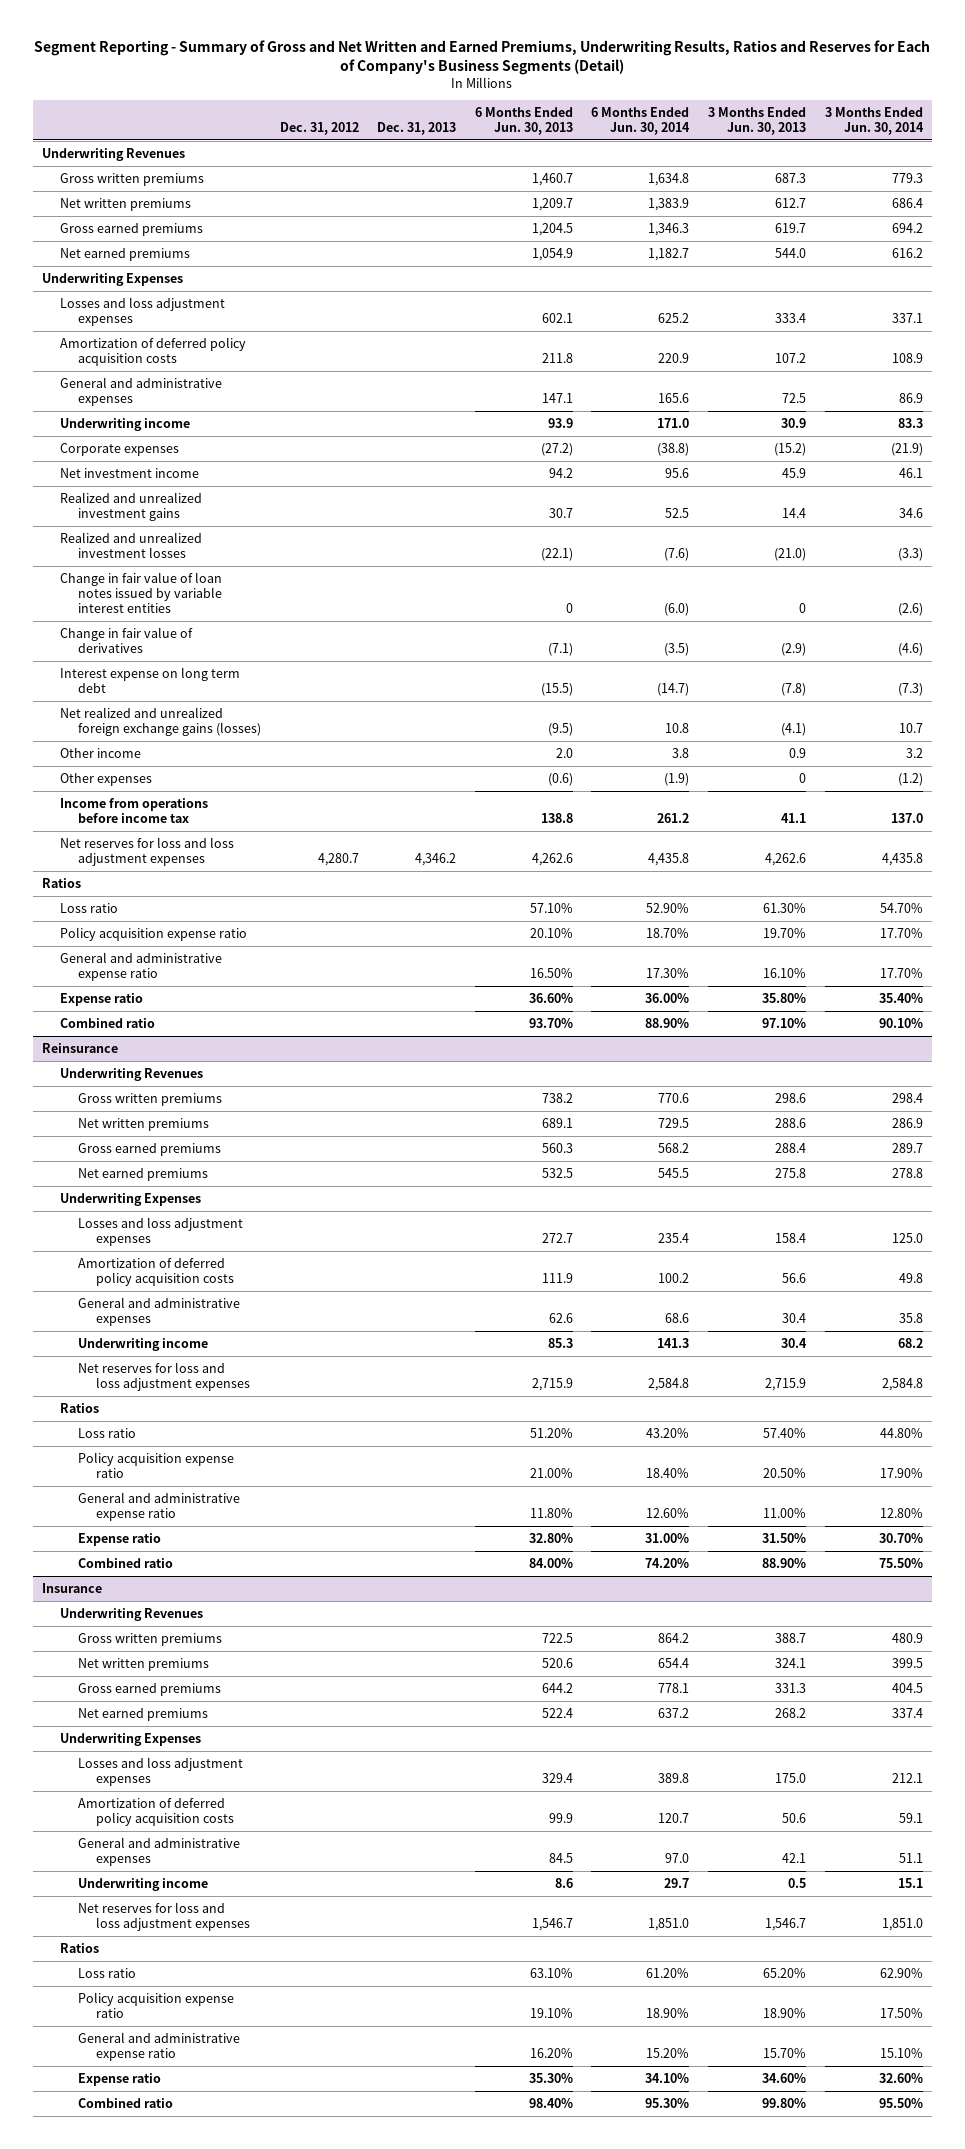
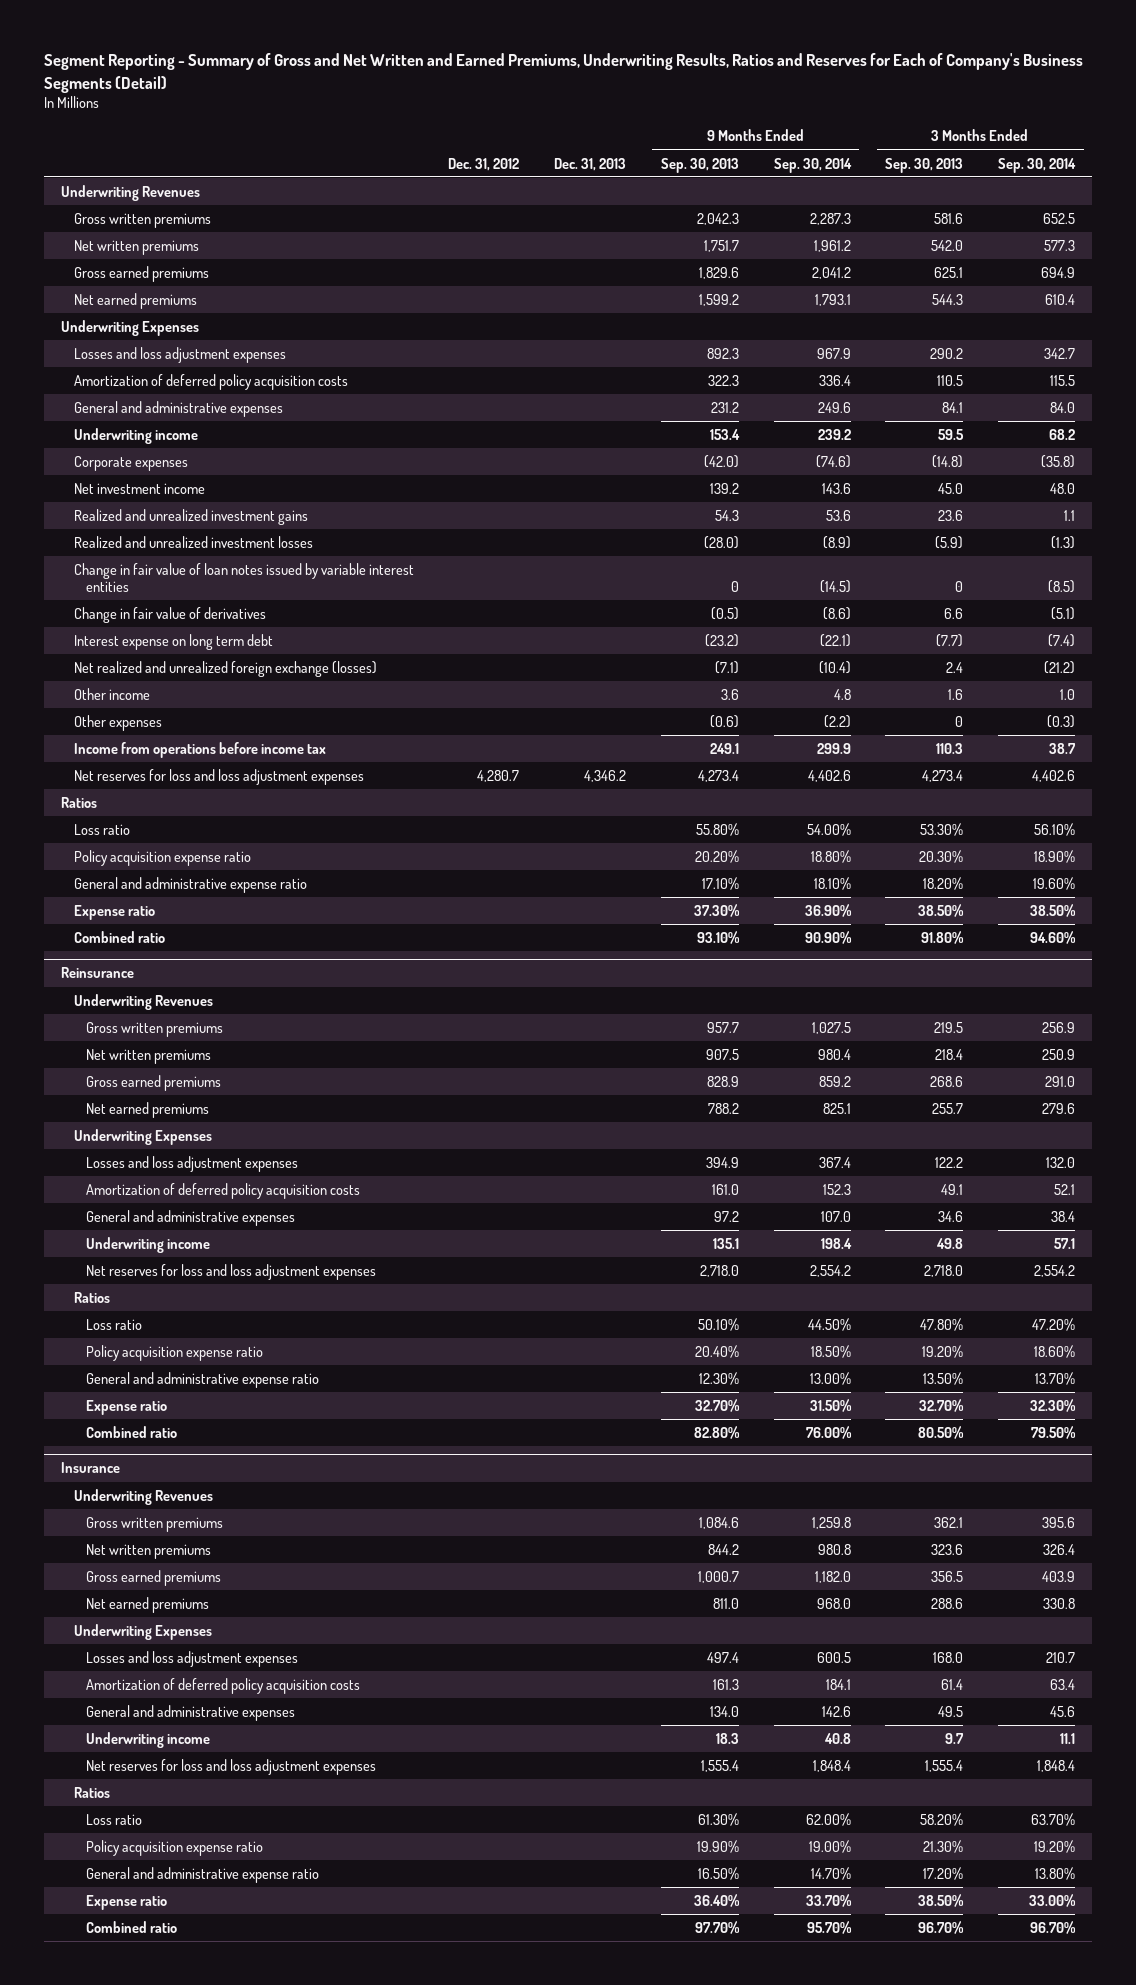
- | Dec. 31, 2012 | Dec. 31, 2013 | 6 Months Ended Jun. 30, 2013 | 6 Months Ended Jun. 30, 2014 | 3 Months Ended Jun. 30, 2013 | 3 Months Ended Jun. 30, 2014
+ | Dec. 31, 2012 | Dec. 31, 2013 | 9 Months Ended Sep. 30, 2013 | 9 Months Ended Sep. 30, 2014 | 3 Months Ended Sep. 30, 2013 | 3 Months Ended Sep. 30, 2014
- Net realized and unrealized foreign exchange gains (losses) | | | (9.5) | 10.8 | (4.1) | 10.7
+ Net realized and unrealized foreign exchange (losses) | | | (7.1) | (10.4) | 2.4 | (21.2)

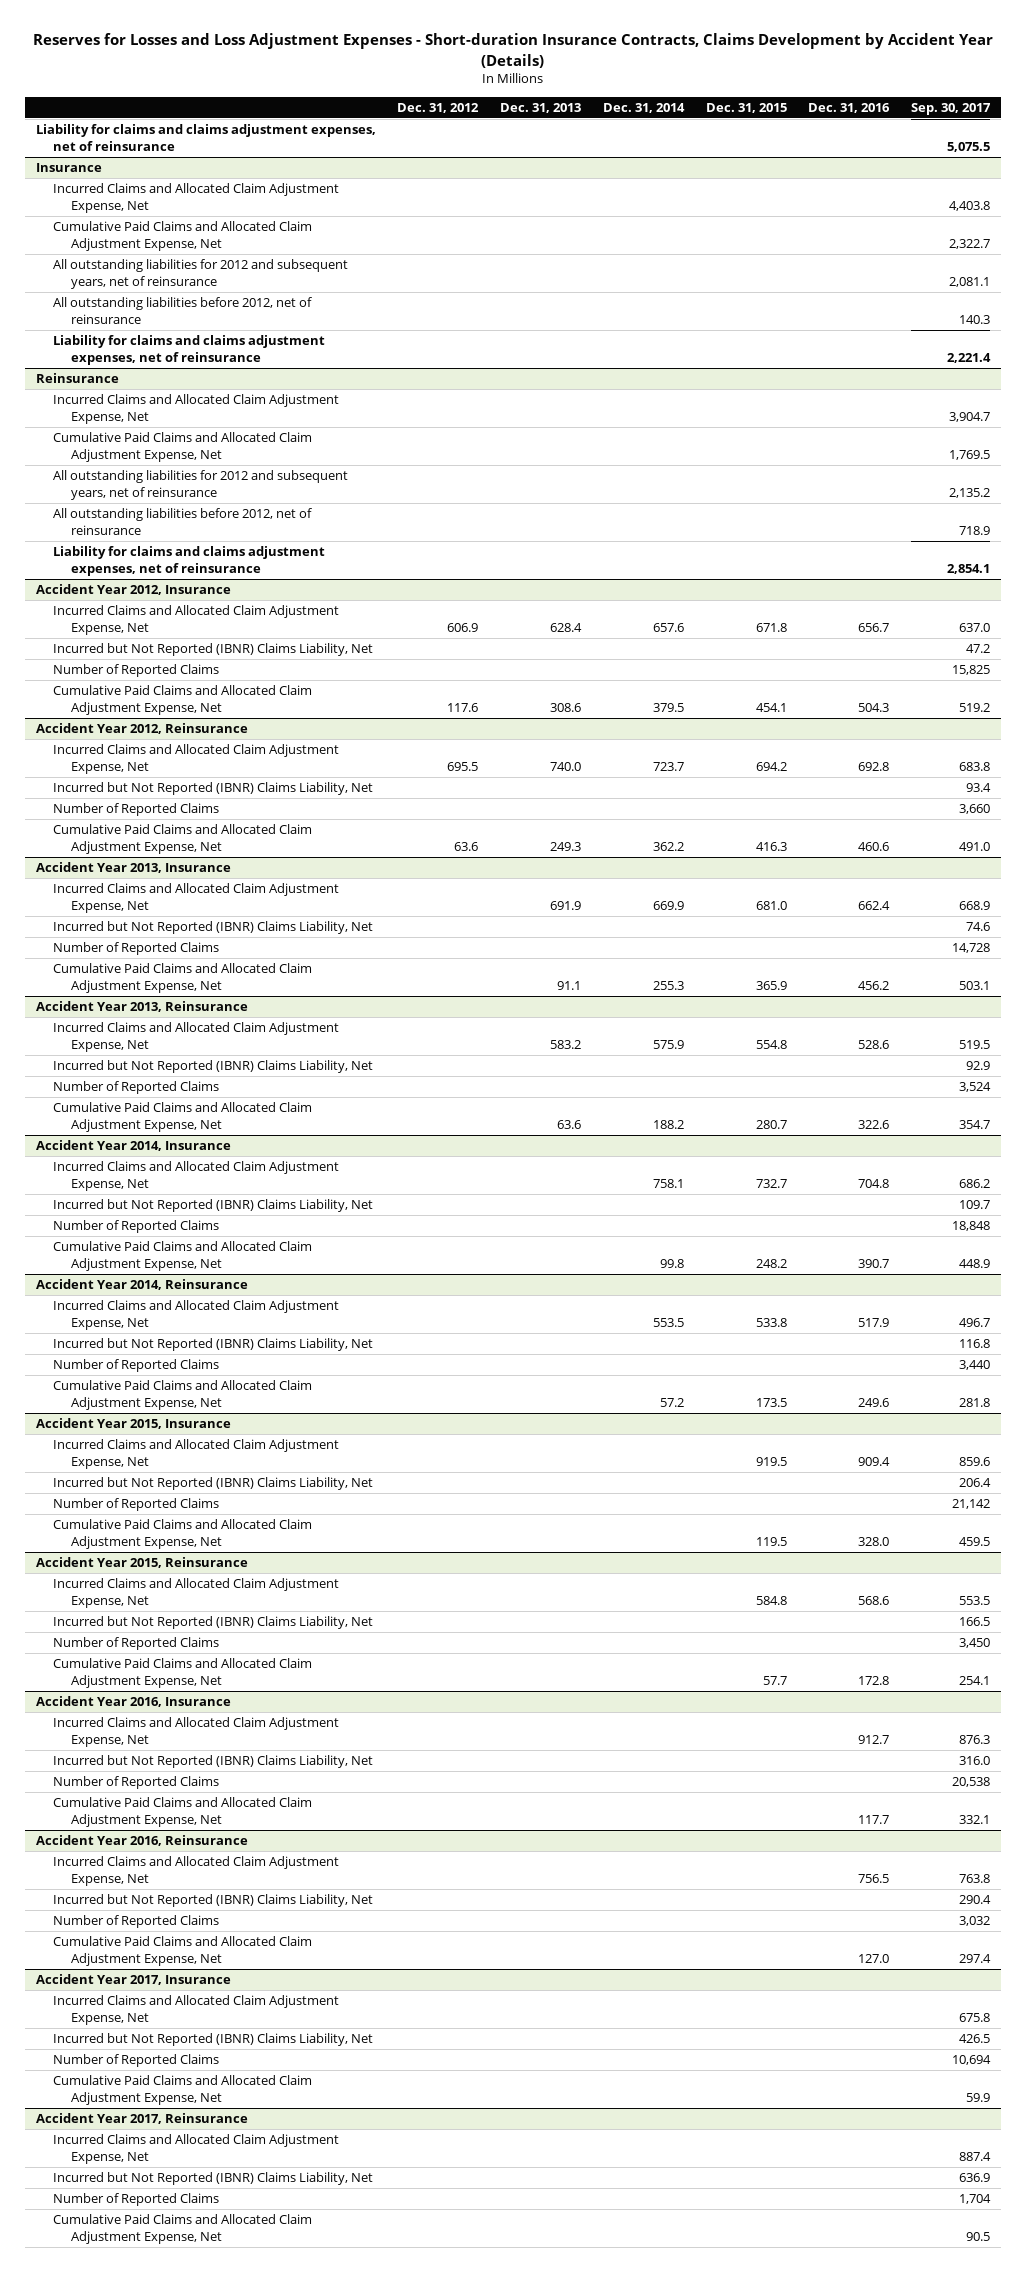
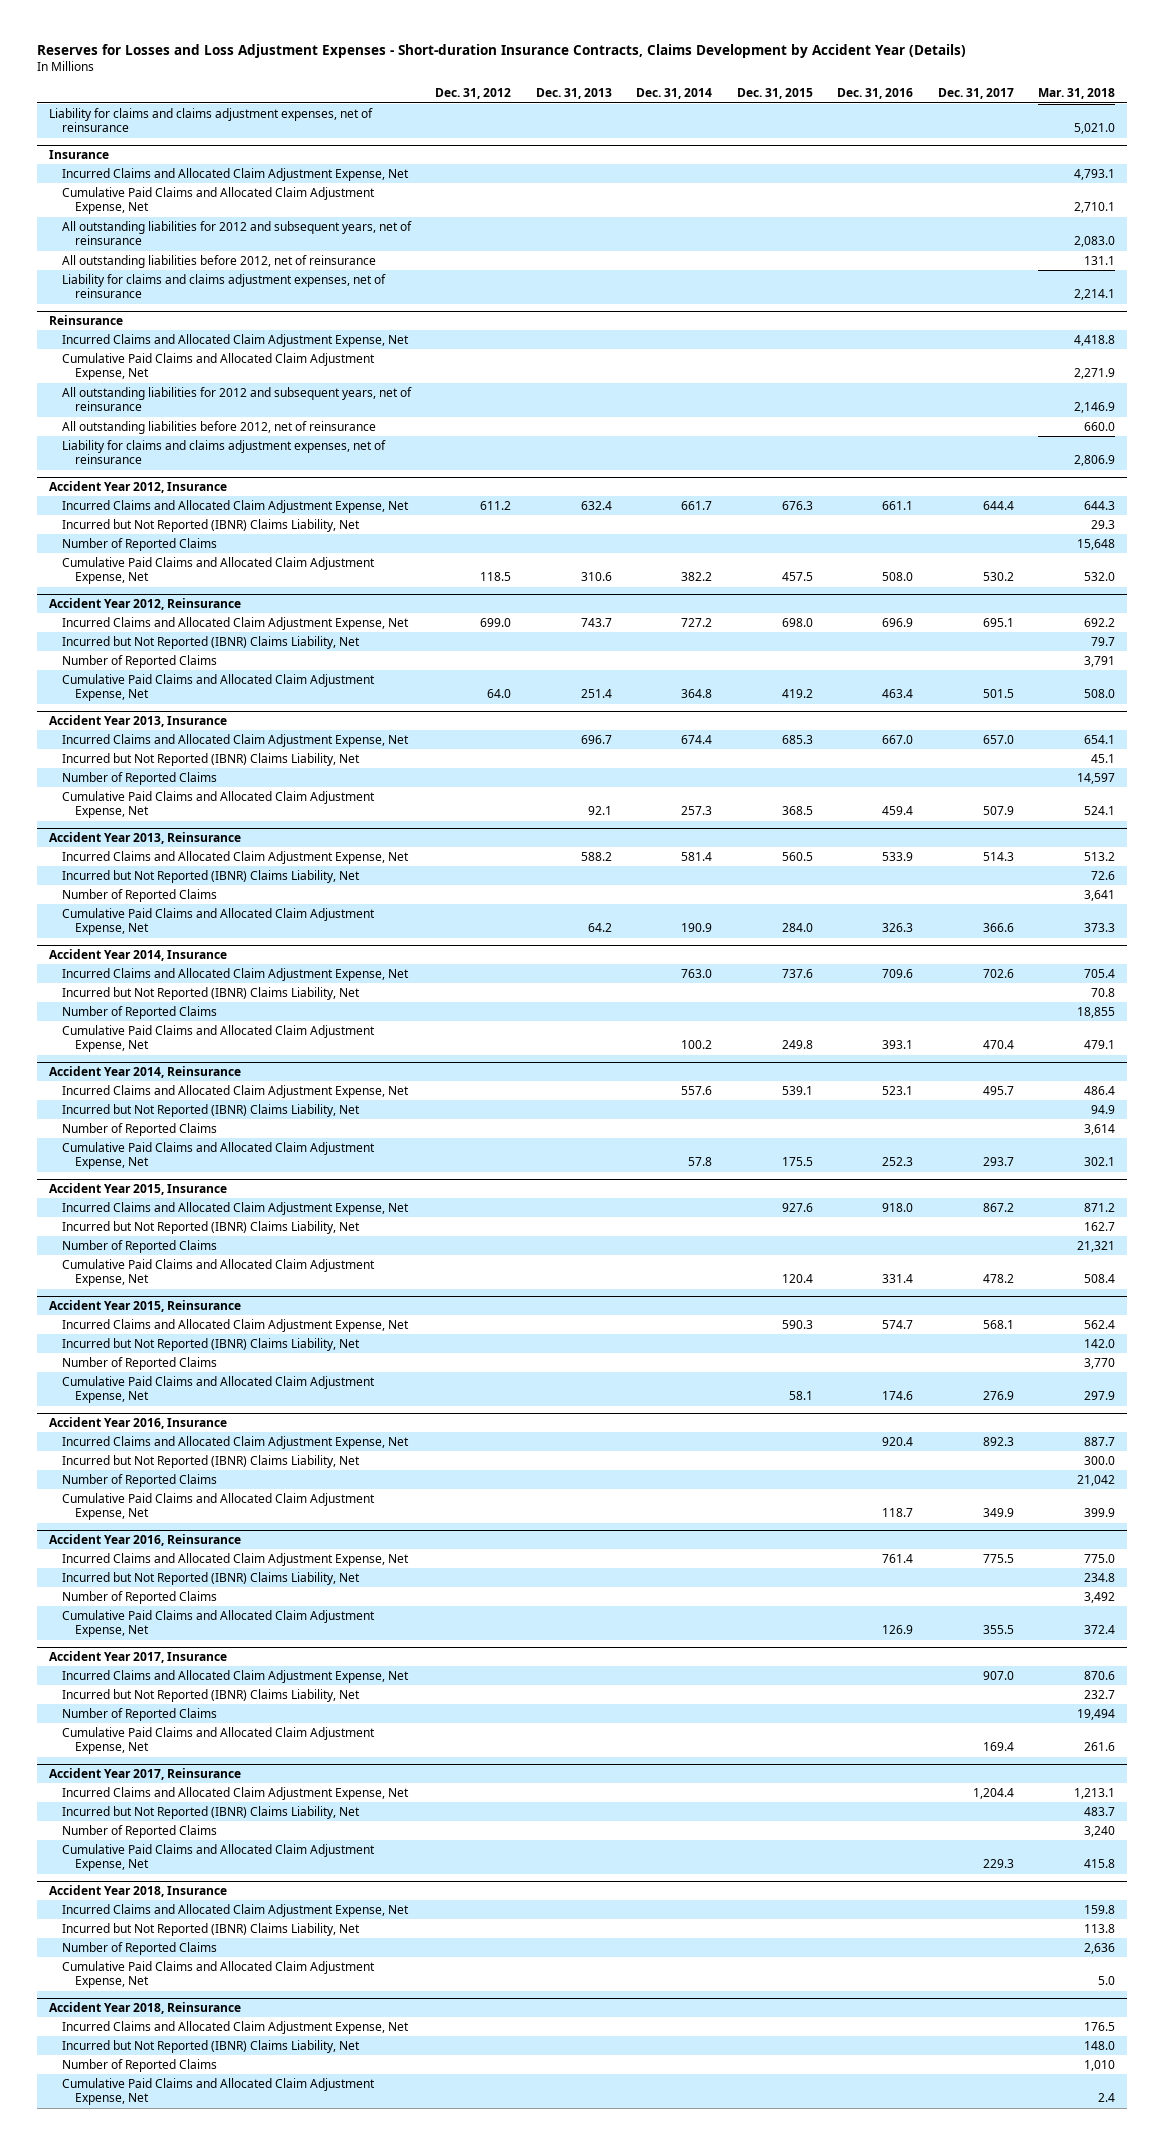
- | Dec. 31, 2012 | Dec. 31, 2013 | Dec. 31, 2014 | Dec. 31, 2015 | Dec. 31, 2016 | Sep. 30, 2017
+ | Dec. 31, 2012 | Dec. 31, 2013 | Dec. 31, 2014 | Dec. 31, 2015 | Dec. 31, 2016 | Dec. 31, 2017 | Mar. 31, 2018
@ Accident Year 2012, Insurance
- Incurred Claims and Allocated Claim Adjustment Expense, Net | 606.9 | 628.4 | 657.6 | 671.8 | 656.7 | 637.0
+ Incurred Claims and Allocated Claim Adjustment Expense, Net | 611.2 | 632.4 | 661.7 | 676.3 | 661.1 | 644.4 | 644.3
- Cumulative Paid Claims and Allocated Claim Adjustment Expense, Net | 117.6 | 308.6 | 379.5 | 454.1 | 504.3 | 519.2
+ Cumulative Paid Claims and Allocated Claim Adjustment Expense, Net | 118.5 | 310.6 | 382.2 | 457.5 | 508.0 | 530.2 | 532.0
@ Accident Year 2012, Reinsurance
- Incurred Claims and Allocated Claim Adjustment Expense, Net | 695.5 | 740.0 | 723.7 | 694.2 | 692.8 | 683.8
+ Incurred Claims and Allocated Claim Adjustment Expense, Net | 699.0 | 743.7 | 727.2 | 698.0 | 696.9 | 695.1 | 692.2
- Cumulative Paid Claims and Allocated Claim Adjustment Expense, Net | 63.6 | 249.3 | 362.2 | 416.3 | 460.6 | 491.0
+ Cumulative Paid Claims and Allocated Claim Adjustment Expense, Net | 64.0 | 251.4 | 364.8 | 419.2 | 463.4 | 501.5 | 508.0
@ Accident Year 2013, Insurance
- Incurred Claims and Allocated Claim Adjustment Expense, Net | | 691.9 | 669.9 | 681.0 | 662.4 | 668.9
+ Incurred Claims and Allocated Claim Adjustment Expense, Net | | 696.7 | 674.4 | 685.3 | 667.0 | 657.0 | 654.1
- Cumulative Paid Claims and Allocated Claim Adjustment Expense, Net | | 91.1 | 255.3 | 365.9 | 456.2 | 503.1
+ Cumulative Paid Claims and Allocated Claim Adjustment Expense, Net | | 92.1 | 257.3 | 368.5 | 459.4 | 507.9 | 524.1
@ Accident Year 2013, Reinsurance
- Incurred Claims and Allocated Claim Adjustment Expense, Net | | 583.2 | 575.9 | 554.8 | 528.6 | 519.5
+ Incurred Claims and Allocated Claim Adjustment Expense, Net | | 588.2 | 581.4 | 560.5 | 533.9 | 514.3 | 513.2
- Cumulative Paid Claims and Allocated Claim Adjustment Expense, Net | | 63.6 | 188.2 | 280.7 | 322.6 | 354.7
+ Cumulative Paid Claims and Allocated Claim Adjustment Expense, Net | | 64.2 | 190.9 | 284.0 | 326.3 | 366.6 | 373.3
@ Accident Year 2014, Insurance
- Incurred Claims and Allocated Claim Adjustment Expense, Net | | | 758.1 | 732.7 | 704.8 | 686.2
+ Incurred Claims and Allocated Claim Adjustment Expense, Net | | | 763.0 | 737.6 | 709.6 | 702.6 | 705.4
- Cumulative Paid Claims and Allocated Claim Adjustment Expense, Net | | | 99.8 | 248.2 | 390.7 | 448.9
+ Cumulative Paid Claims and Allocated Claim Adjustment Expense, Net | | | 100.2 | 249.8 | 393.1 | 470.4 | 479.1
@ Accident Year 2014, Reinsurance
- Incurred Claims and Allocated Claim Adjustment Expense, Net | | | 553.5 | 533.8 | 517.9 | 496.7
+ Incurred Claims and Allocated Claim Adjustment Expense, Net | | | 557.6 | 539.1 | 523.1 | 495.7 | 486.4
- Cumulative Paid Claims and Allocated Claim Adjustment Expense, Net | | | 57.2 | 173.5 | 249.6 | 281.8
+ Cumulative Paid Claims and Allocated Claim Adjustment Expense, Net | | | 57.8 | 175.5 | 252.3 | 293.7 | 302.1
@ Accident Year 2015, Insurance
- Incurred Claims and Allocated Claim Adjustment Expense, Net | | | | 919.5 | 909.4 | 859.6
+ Incurred Claims and Allocated Claim Adjustment Expense, Net | | | | 927.6 | 918.0 | 867.2 | 871.2
- Cumulative Paid Claims and Allocated Claim Adjustment Expense, Net | | | | 119.5 | 328.0 | 459.5
+ Cumulative Paid Claims and Allocated Claim Adjustment Expense, Net | | | | 120.4 | 331.4 | 478.2 | 508.4
@ Accident Year 2015, Reinsurance
- Incurred Claims and Allocated Claim Adjustment Expense, Net | | | | 584.8 | 568.6 | 553.5
+ Incurred Claims and Allocated Claim Adjustment Expense, Net | | | | 590.3 | 574.7 | 568.1 | 562.4
- Cumulative Paid Claims and Allocated Claim Adjustment Expense, Net | | | | 57.7 | 172.8 | 254.1
+ Cumulative Paid Claims and Allocated Claim Adjustment Expense, Net | | | | 58.1 | 174.6 | 276.9 | 297.9
@ Accident Year 2016, Insurance
- Incurred Claims and Allocated Claim Adjustment Expense, Net | | | | | 912.7 | 876.3
+ Incurred Claims and Allocated Claim Adjustment Expense, Net | | | | | 920.4 | 892.3 | 887.7
- Cumulative Paid Claims and Allocated Claim Adjustment Expense, Net | | | | | 117.7 | 332.1
+ Cumulative Paid Claims and Allocated Claim Adjustment Expense, Net | | | | | 118.7 | 349.9 | 399.9
@ Accident Year 2016, Reinsurance
- Incurred Claims and Allocated Claim Adjustment Expense, Net | | | | | 756.5 | 763.8
+ Incurred Claims and Allocated Claim Adjustment Expense, Net | | | | | 761.4 | 775.5 | 775.0
- Cumulative Paid Claims and Allocated Claim Adjustment Expense, Net | | | | | 127.0 | 297.4
+ Cumulative Paid Claims and Allocated Claim Adjustment Expense, Net | | | | | 126.9 | 355.5 | 372.4
+ Accident Year 2018, Insurance
+ Incurred Claims and Allocated Claim Adjustment Expense, Net | | | | | | | 159.8
+ Incurred but Not Reported (IBNR) Claims Liability, Net | | | | | | | 113.8
+ Number of Reported Claims | | | | | | | 2,636
+ Cumulative Paid Claims and Allocated Claim Adjustment Expense, Net | | | | | | | 5.0
+ Accident Year 2018, Reinsurance
+ Incurred Claims and Allocated Claim Adjustment Expense, Net | | | | | | | 176.5
+ Incurred but Not Reported (IBNR) Claims Liability, Net | | | | | | | 148.0
+ Number of Reported Claims | | | | | | | 1,010
+ Cumulative Paid Claims and Allocated Claim Adjustment Expense, Net | | | | | | | 2.4

